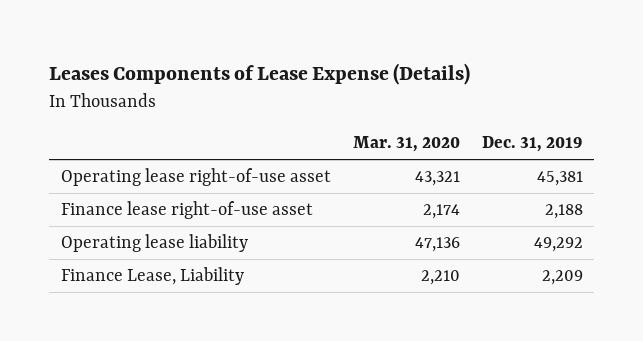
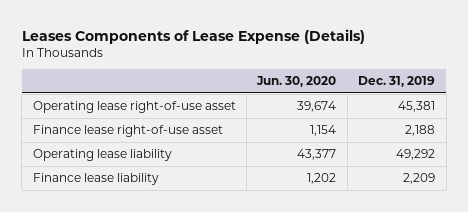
- | Mar. 31, 2020 | Dec. 31, 2019
+ | Jun. 30, 2020 | Dec. 31, 2019
- Finance Lease, Liability | 2,210 | 2,209
+ Finance lease liability | 1,202 | 2,209

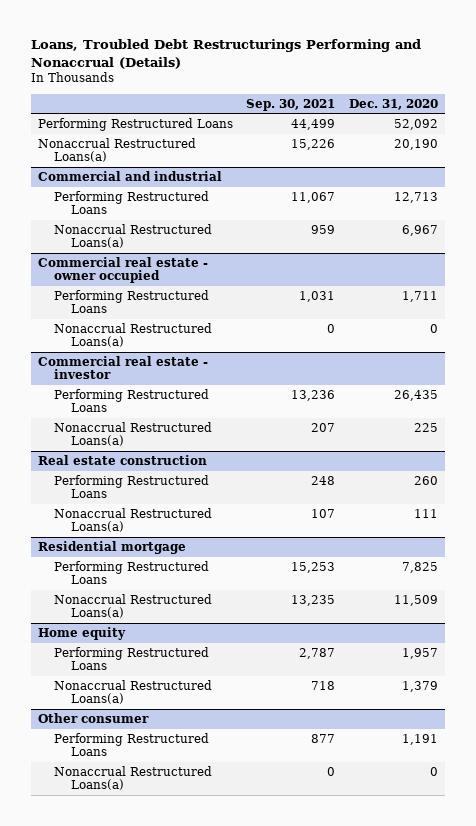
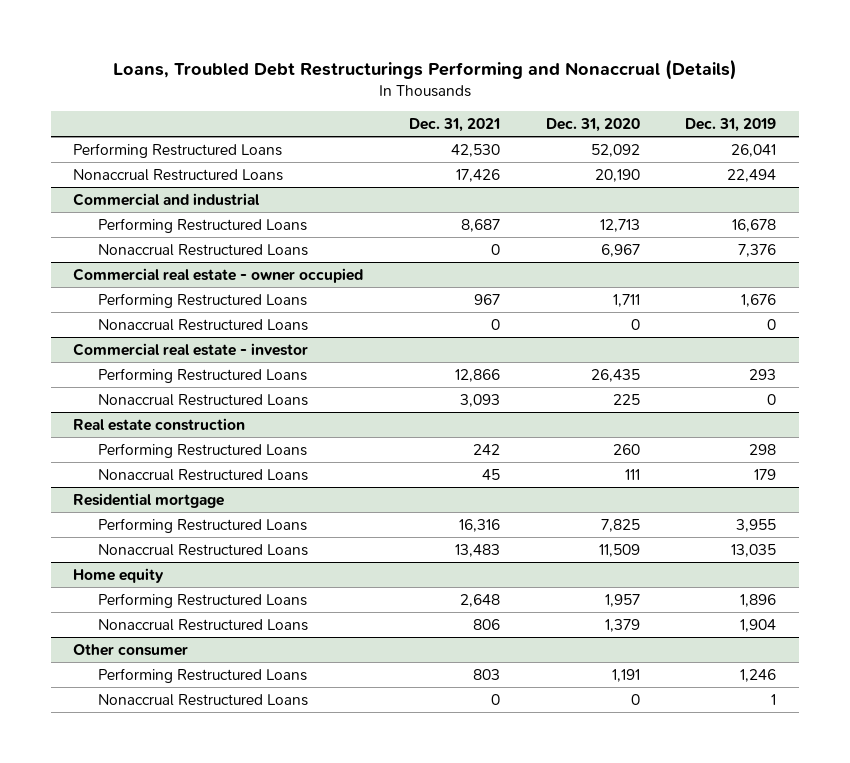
- | Sep. 30, 2021 | Dec. 31, 2020
+ | Dec. 31, 2021 | Dec. 31, 2020 | Dec. 31, 2019
- Nonaccrual Restructured Loans(a) | 15,226 | 20,190
+ Nonaccrual Restructured Loans | 17,426 | 20,190 | 22,494
@ Commercial and industrial
- Nonaccrual Restructured Loans(a) | 959 | 6,967
+ Nonaccrual Restructured Loans | 0 | 6,967 | 7,376
@ Commercial real estate - owner occupied
- Nonaccrual Restructured Loans(a) | 0 | 0
+ Nonaccrual Restructured Loans | 0 | 0 | 0
@ Commercial real estate - investor
- Nonaccrual Restructured Loans(a) | 207 | 225
+ Nonaccrual Restructured Loans | 3,093 | 225 | 0
@ Real estate construction
- Nonaccrual Restructured Loans(a) | 107 | 111
+ Nonaccrual Restructured Loans | 45 | 111 | 179
@ Residential mortgage
- Nonaccrual Restructured Loans(a) | 13,235 | 11,509
+ Nonaccrual Restructured Loans | 13,483 | 11,509 | 13,035
@ Home equity
- Nonaccrual Restructured Loans(a) | 718 | 1,379
+ Nonaccrual Restructured Loans | 806 | 1,379 | 1,904
@ Other consumer
- Nonaccrual Restructured Loans(a) | 0 | 0
+ Nonaccrual Restructured Loans | 0 | 0 | 1

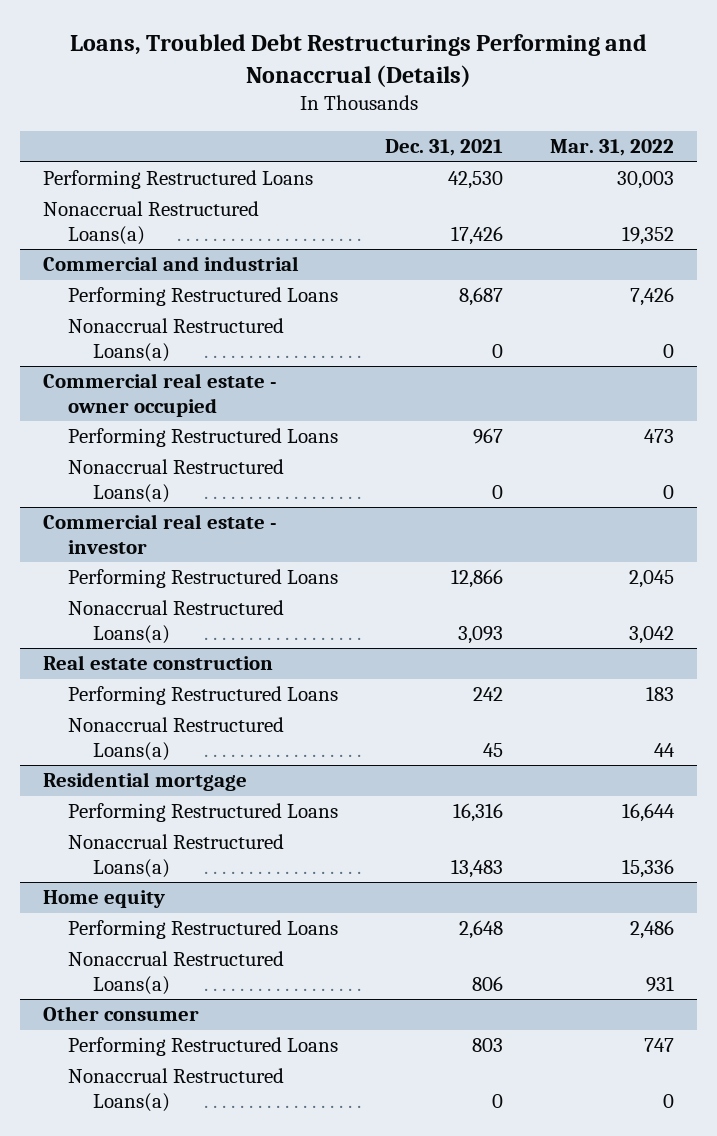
- | Dec. 31, 2021 | Dec. 31, 2020 | Dec. 31, 2019
+ | Dec. 31, 2021 | Mar. 31, 2022
- Nonaccrual Restructured Loans | 17,426 | 20,190 | 22,494
+ Nonaccrual Restructured Loans(a) | 17,426 | 19,352
@ Commercial and industrial
- Nonaccrual Restructured Loans | 0 | 6,967 | 7,376
+ Nonaccrual Restructured Loans(a) | 0 | 0
@ Commercial real estate - owner occupied
- Nonaccrual Restructured Loans | 0 | 0 | 0
+ Nonaccrual Restructured Loans(a) | 0 | 0
@ Commercial real estate - investor
- Nonaccrual Restructured Loans | 3,093 | 225 | 0
+ Nonaccrual Restructured Loans(a) | 3,093 | 3,042
@ Real estate construction
- Nonaccrual Restructured Loans | 45 | 111 | 179
+ Nonaccrual Restructured Loans(a) | 45 | 44
@ Residential mortgage
- Nonaccrual Restructured Loans | 13,483 | 11,509 | 13,035
+ Nonaccrual Restructured Loans(a) | 13,483 | 15,336
@ Home equity
- Nonaccrual Restructured Loans | 806 | 1,379 | 1,904
+ Nonaccrual Restructured Loans(a) | 806 | 931
@ Other consumer
- Nonaccrual Restructured Loans | 0 | 0 | 1
+ Nonaccrual Restructured Loans(a) | 0 | 0

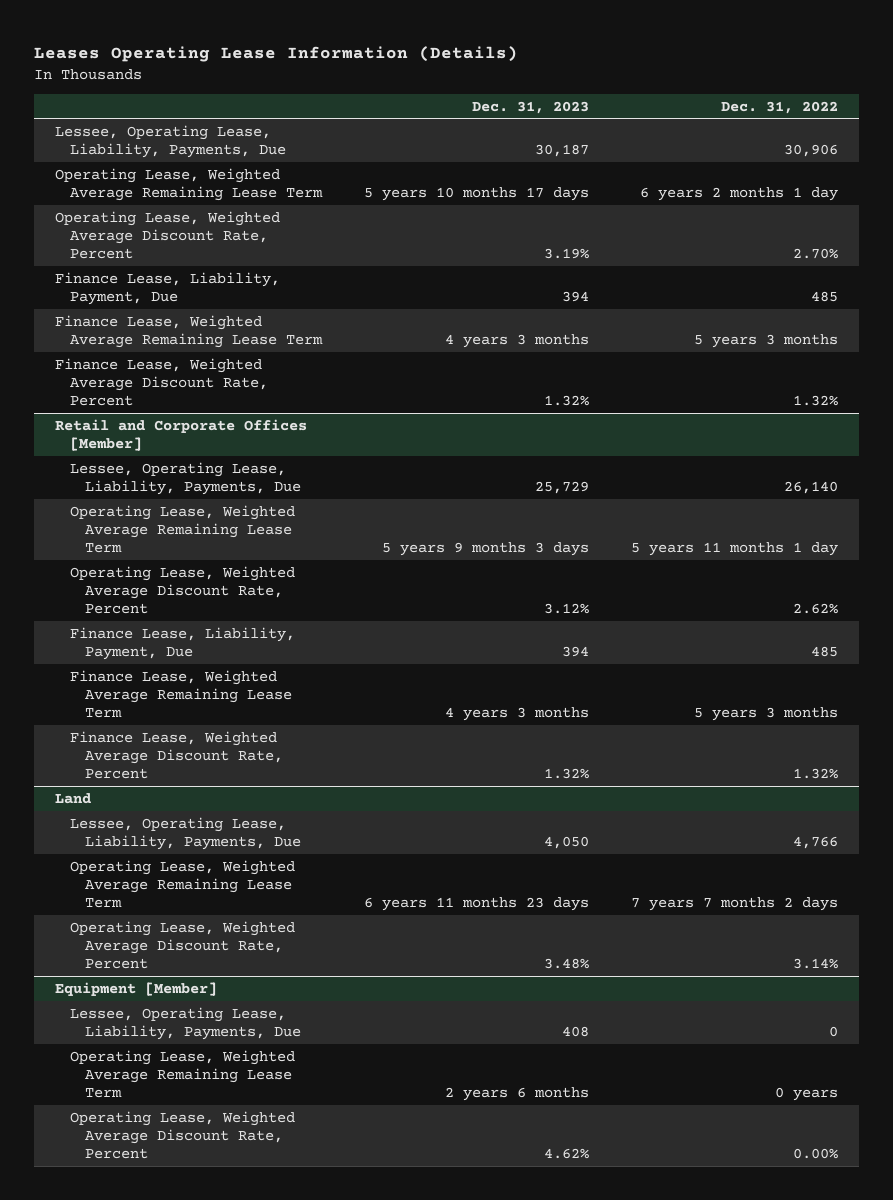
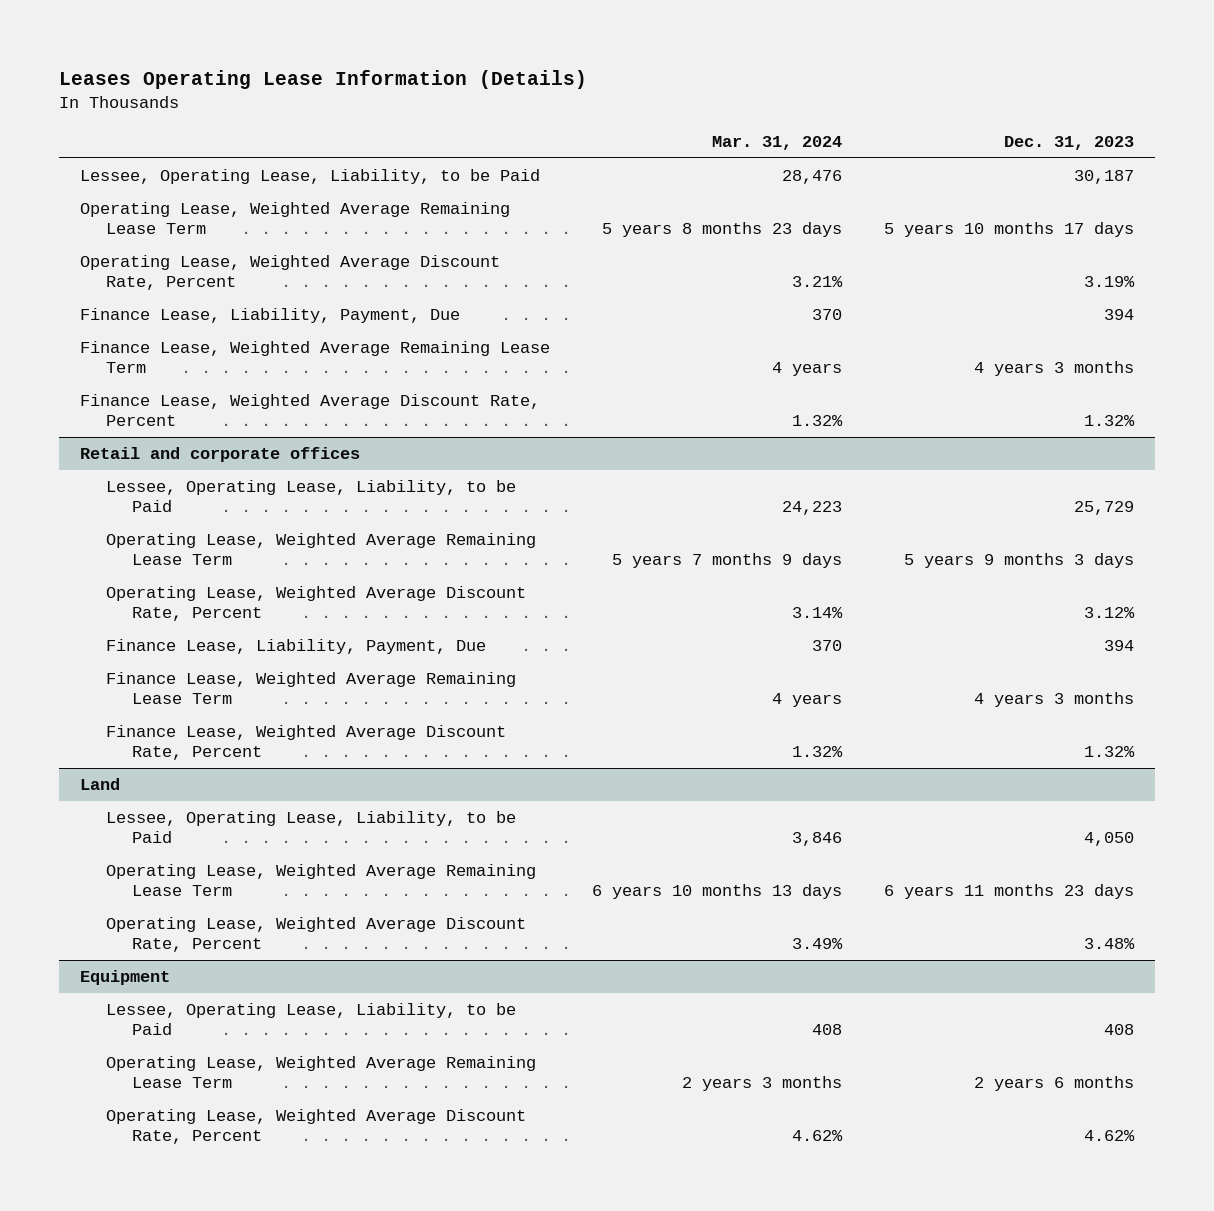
- | Dec. 31, 2023 | Dec. 31, 2022
+ | Mar. 31, 2024 | Dec. 31, 2023
- Lessee, Operating Lease, Liability, Payments, Due | 30,187 | 30,906
+ Lessee, Operating Lease, Liability, to be Paid | 28,476 | 30,187
- Retail and Corporate Offices [Member]
- Lessee, Operating Lease, Liability, Payments, Due | 25,729 | 26,140
+ Retail and corporate offices
+ Lessee, Operating Lease, Liability, to be Paid | 24,223 | 25,729
@ Land
- Lessee, Operating Lease, Liability, Payments, Due | 4,050 | 4,766
+ Lessee, Operating Lease, Liability, to be Paid | 3,846 | 4,050
- Equipment [Member]
- Lessee, Operating Lease, Liability, Payments, Due | 408 | 0
+ Equipment
+ Lessee, Operating Lease, Liability, to be Paid | 408 | 408

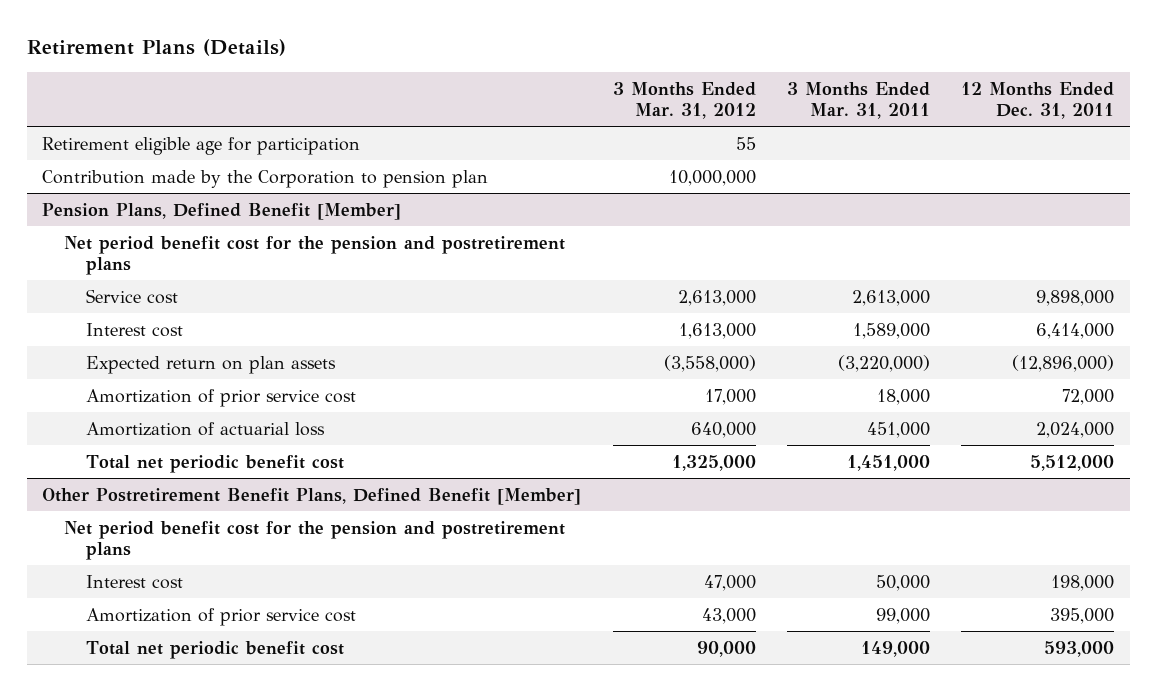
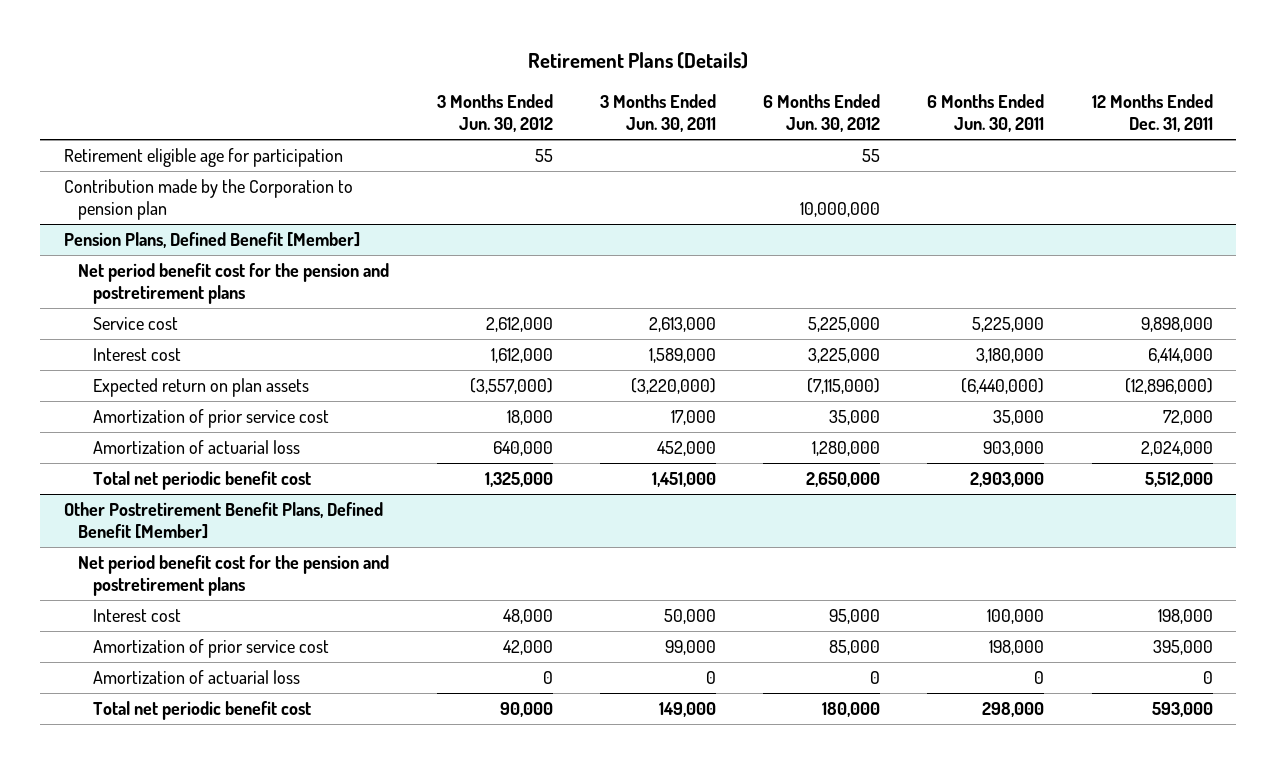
- | 3 Months Ended Mar. 31, 2012 | 3 Months Ended Mar. 31, 2011 | 12 Months Ended Dec. 31, 2011
+ | 3 Months Ended Jun. 30, 2012 | 3 Months Ended Jun. 30, 2011 | 6 Months Ended Jun. 30, 2012 | 6 Months Ended Jun. 30, 2011 | 12 Months Ended Dec. 31, 2011
@ Other Postretirement Benefit Plans, Defined Benefit [Member]
+ Amortization of actuarial loss | 0 | 0 | 0 | 0 | 0

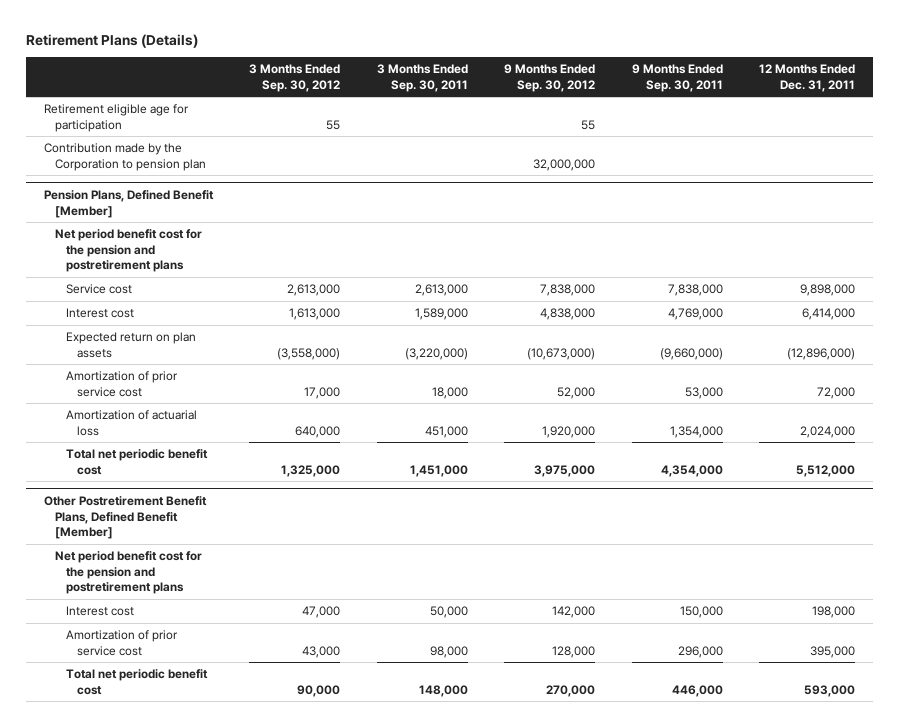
- | 3 Months Ended Jun. 30, 2012 | 3 Months Ended Jun. 30, 2011 | 6 Months Ended Jun. 30, 2012 | 6 Months Ended Jun. 30, 2011 | 12 Months Ended Dec. 31, 2011
+ | 3 Months Ended Sep. 30, 2012 | 3 Months Ended Sep. 30, 2011 | 9 Months Ended Sep. 30, 2012 | 9 Months Ended Sep. 30, 2011 | 12 Months Ended Dec. 31, 2011
@ Other Postretirement Benefit Plans, Defined Benefit [Member]
- Amortization of actuarial loss | 0 | 0 | 0 | 0 | 0

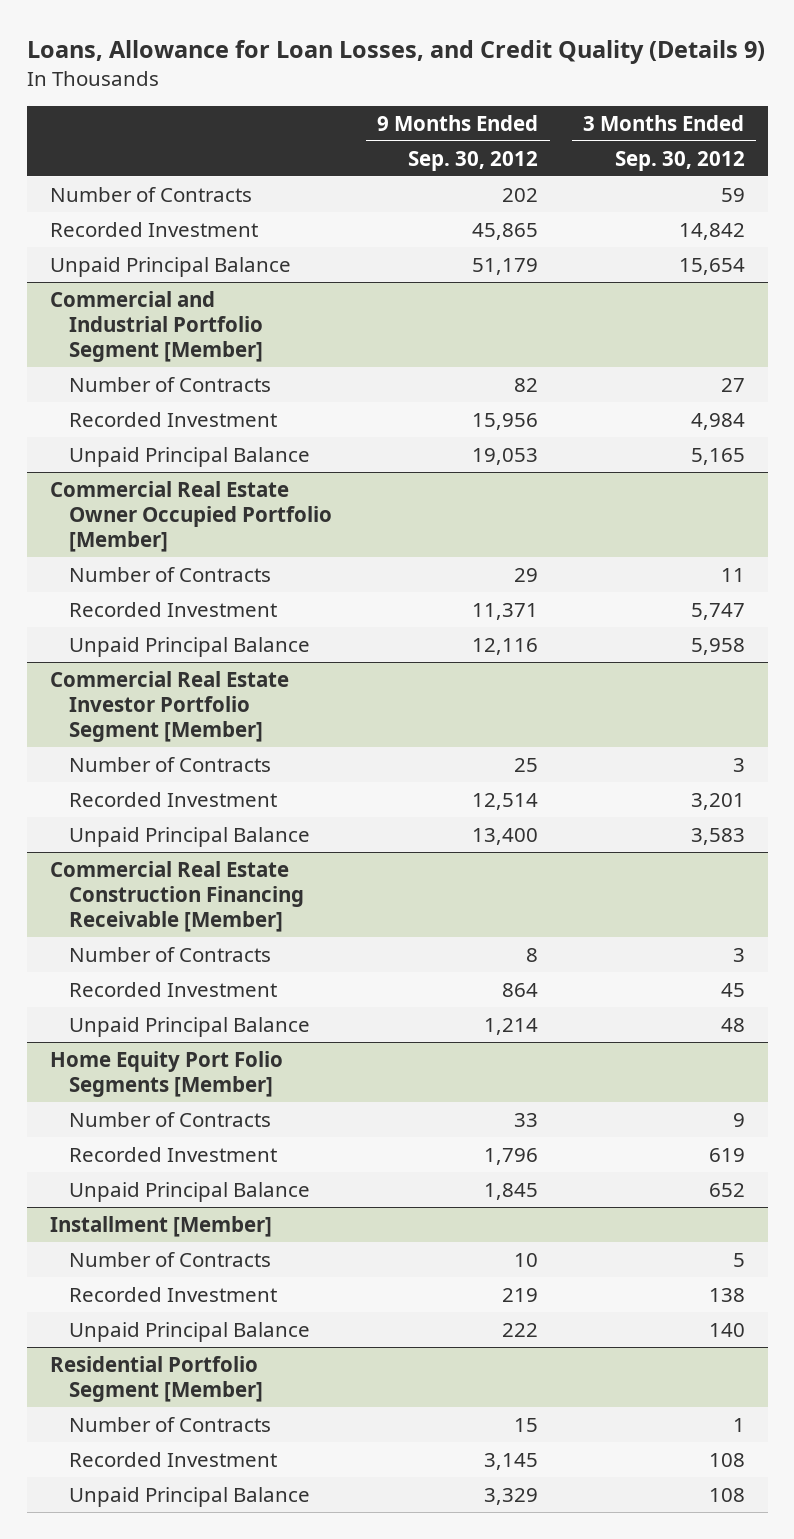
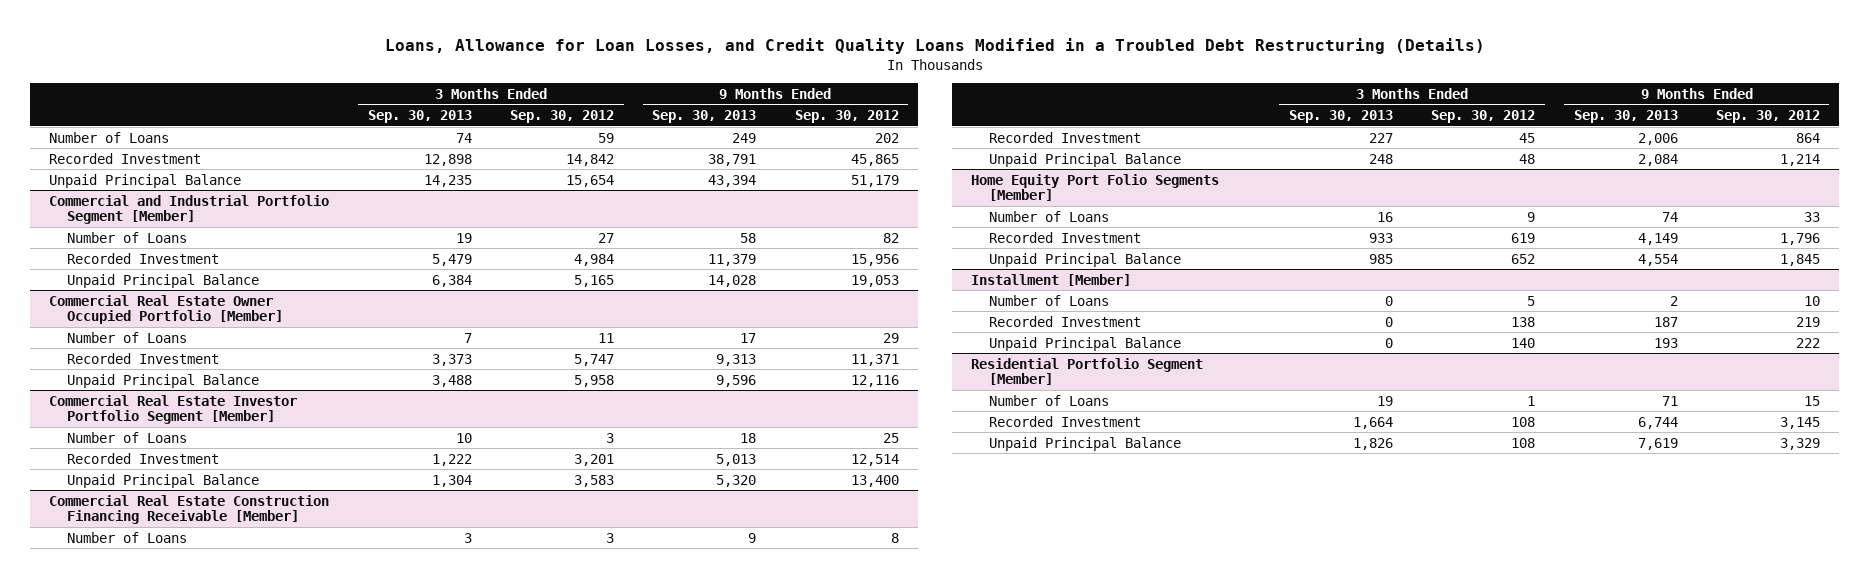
- Loans, Allowance for Loan Losses, and Credit Quality (Details 9)
+ Loans, Allowance for Loan Losses, and Credit Quality Loans Modified in a Troubled Debt Restructuring (Details)
- | 9 Months Ended Sep. 30, 2012 | 3 Months Ended Sep. 30, 2012
+ | 3 Months Ended Sep. 30, 2013 | 3 Months Ended Sep. 30, 2012 | 9 Months Ended Sep. 30, 2013 | 9 Months Ended Sep. 30, 2012
- Number of Contracts | 202 | 59
+ Number of Loans | 74 | 59 | 249 | 202
@ Commercial and Industrial Portfolio Segment [Member]
- Number of Contracts | 82 | 27
+ Number of Loans | 19 | 27 | 58 | 82
@ Commercial Real Estate Owner Occupied Portfolio [Member]
- Number of Contracts | 29 | 11
+ Number of Loans | 7 | 11 | 17 | 29
@ Commercial Real Estate Investor Portfolio Segment [Member]
- Number of Contracts | 25 | 3
+ Number of Loans | 10 | 3 | 18 | 25
@ Commercial Real Estate Construction Financing Receivable [Member]
- Number of Contracts | 8 | 3
+ Number of Loans | 3 | 3 | 9 | 8
@ Home Equity Port Folio Segments [Member]
- Number of Contracts | 33 | 9
+ Number of Loans | 16 | 9 | 74 | 33
@ Installment [Member]
- Number of Contracts | 10 | 5
+ Number of Loans | 0 | 5 | 2 | 10
@ Residential Portfolio Segment [Member]
- Number of Contracts | 15 | 1
+ Number of Loans | 19 | 1 | 71 | 15

